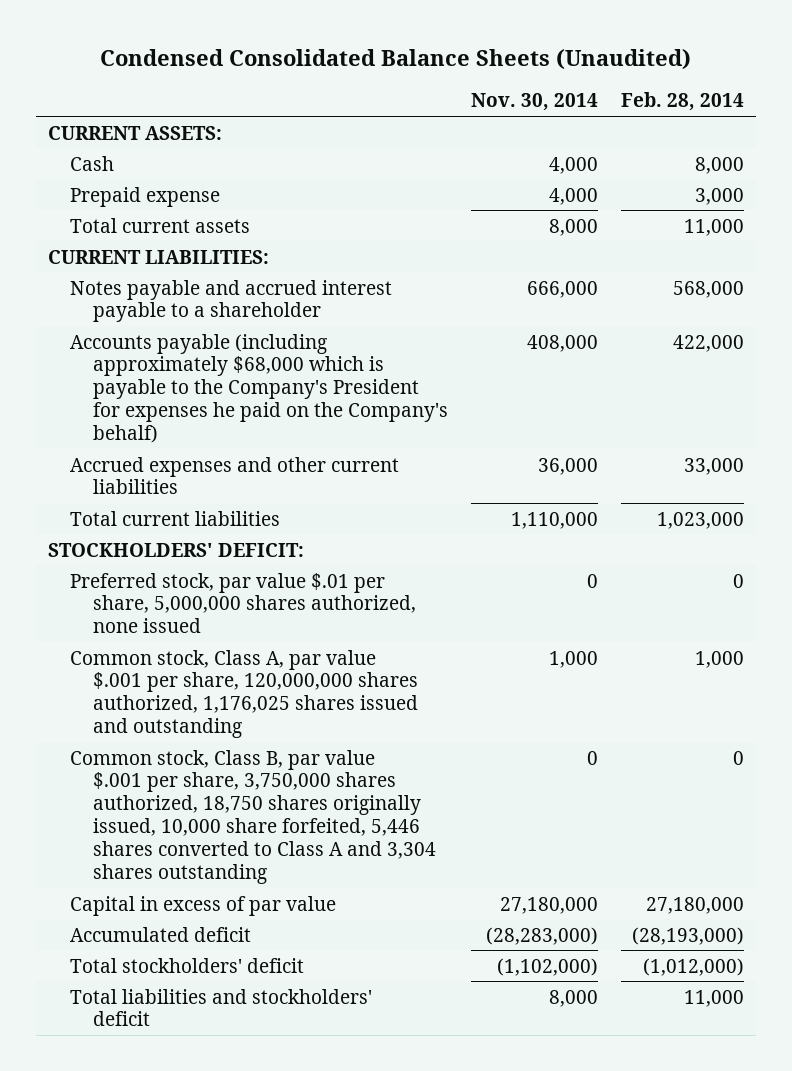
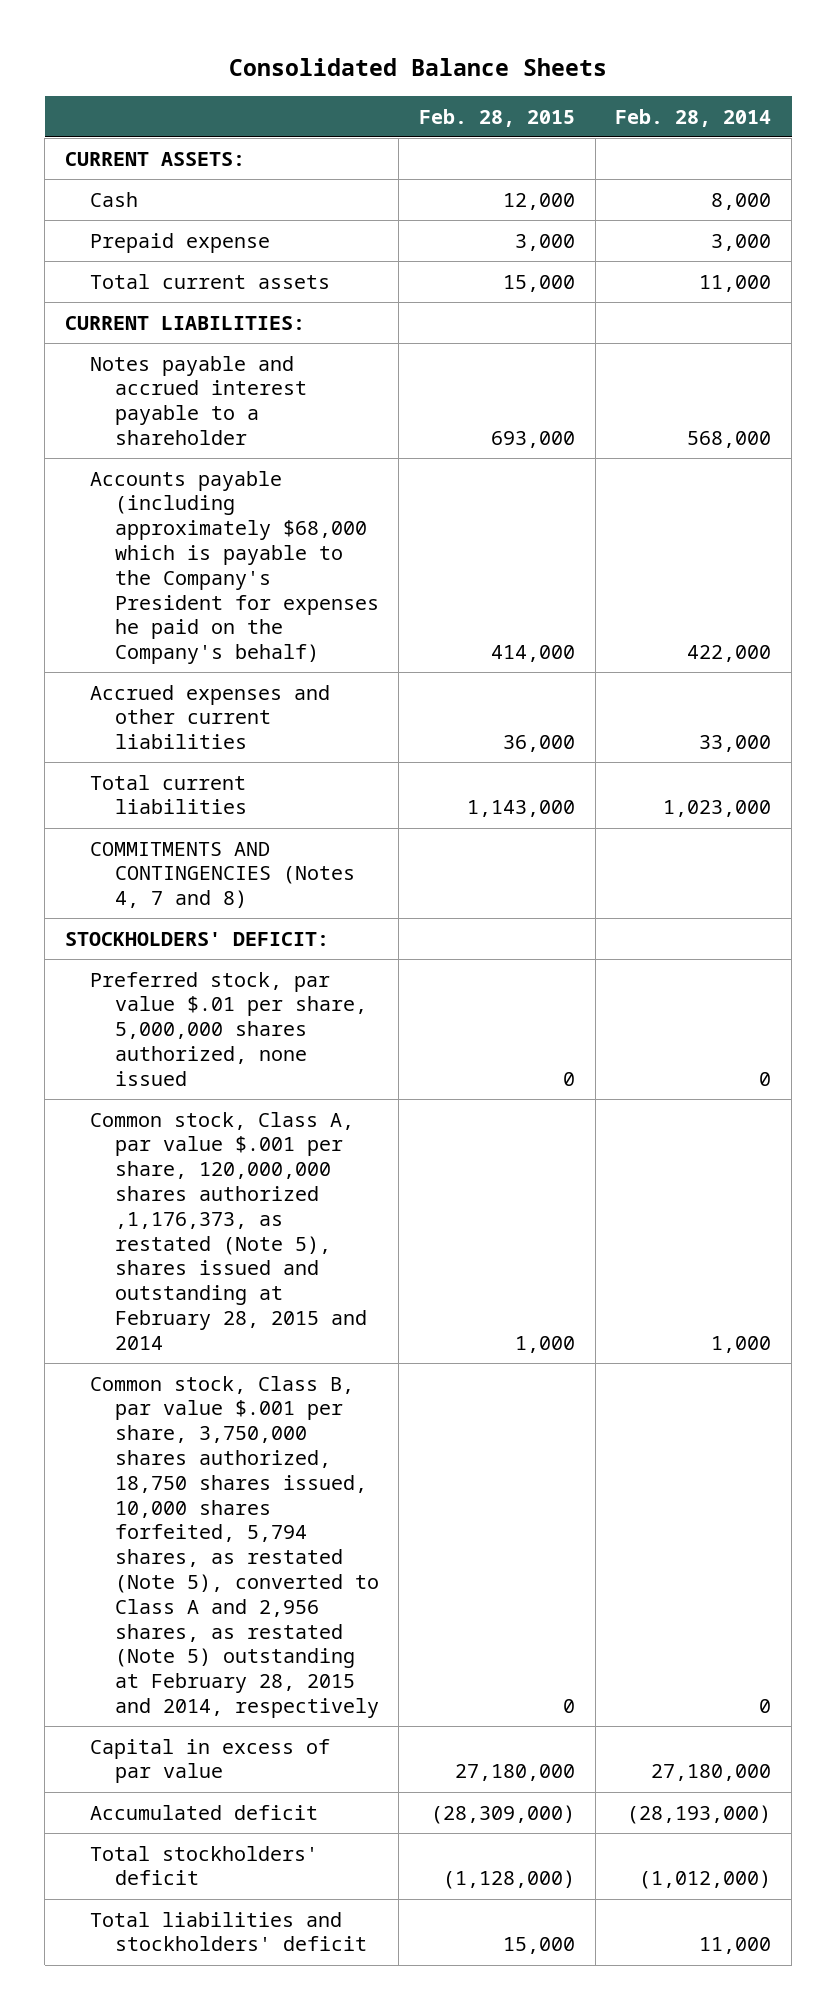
- Condensed Consolidated Balance Sheets (Unaudited)
+ Consolidated Balance Sheets
- | Nov. 30, 2014 | Feb. 28, 2014
+ | Feb. 28, 2015 | Feb. 28, 2014
+ COMMITMENTS AND CONTINGENCIES (Notes 4, 7 and 8)
- Common stock, Class A, par value $.001 per share, 120,000,000 shares authorized, 1,176,025 shares issued and outstanding | 1,000 | 1,000
- Common stock, Class B, par value $.001 per share, 3,750,000 shares authorized, 18,750 shares originally issued, 10,000 share forfeited, 5,446 shares converted to Class A and 3,304 shares outstanding | 0 | 0
+ Common stock, Class A, par value $.001 per share, 120,000,000 shares authorized ,1,176,373, as restated (Note 5), shares issued and outstanding at February 28, 2015 and 2014 | 1,000 | 1,000
+ Common stock, Class B, par value $.001 per share, 3,750,000 shares authorized, 18,750 shares issued, 10,000 shares forfeited, 5,794 shares, as restated (Note 5), converted to Class A and 2,956 shares, as restated (Note 5) outstanding at February 28, 2015 and 2014, respectively | 0 | 0

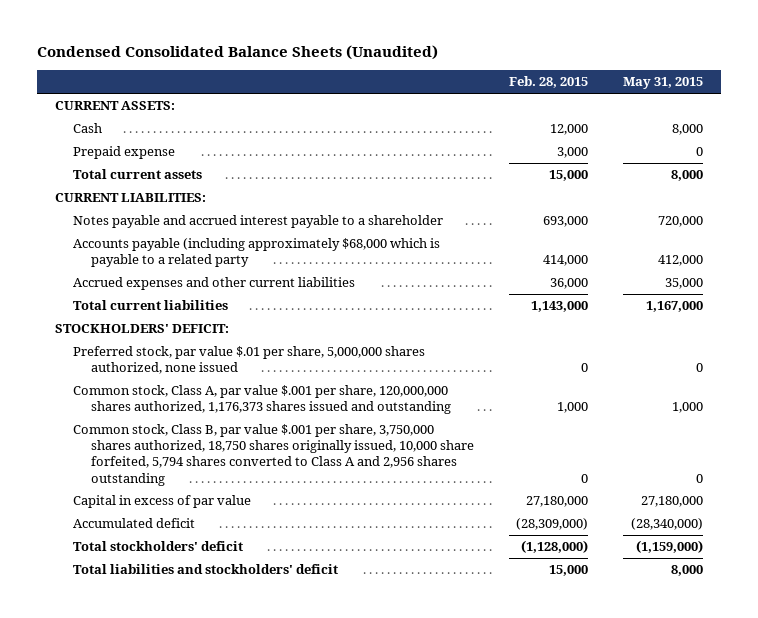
- Consolidated Balance Sheets
+ Condensed Consolidated Balance Sheets (Unaudited)
- | Feb. 28, 2015 | Feb. 28, 2014
+ | Feb. 28, 2015 | May 31, 2015
- Accounts payable (including approximately $68,000 which is payable to the Company's President for expenses he paid on the Company's behalf) | 414,000 | 422,000
+ Accounts payable (including approximately $68,000 which is payable to a related party | 414,000 | 412,000
- COMMITMENTS AND CONTINGENCIES (Notes 4, 7 and 8)
- Common stock, Class A, par value $.001 per share, 120,000,000 shares authorized ,1,176,373, as restated (Note 5), shares issued and outstanding at February 28, 2015 and 2014 | 1,000 | 1,000
- Common stock, Class B, par value $.001 per share, 3,750,000 shares authorized, 18,750 shares issued, 10,000 shares forfeited, 5,794 shares, as restated (Note 5), converted to Class A and 2,956 shares, as restated (Note 5) outstanding at February 28, 2015 and 2014, respectively | 0 | 0
+ Common stock, Class A, par value $.001 per share, 120,000,000 shares authorized, 1,176,373 shares issued and outstanding | 1,000 | 1,000
+ Common stock, Class B, par value $.001 per share, 3,750,000 shares authorized, 18,750 shares originally issued, 10,000 share forfeited, 5,794 shares converted to Class A and 2,956 shares outstanding | 0 | 0

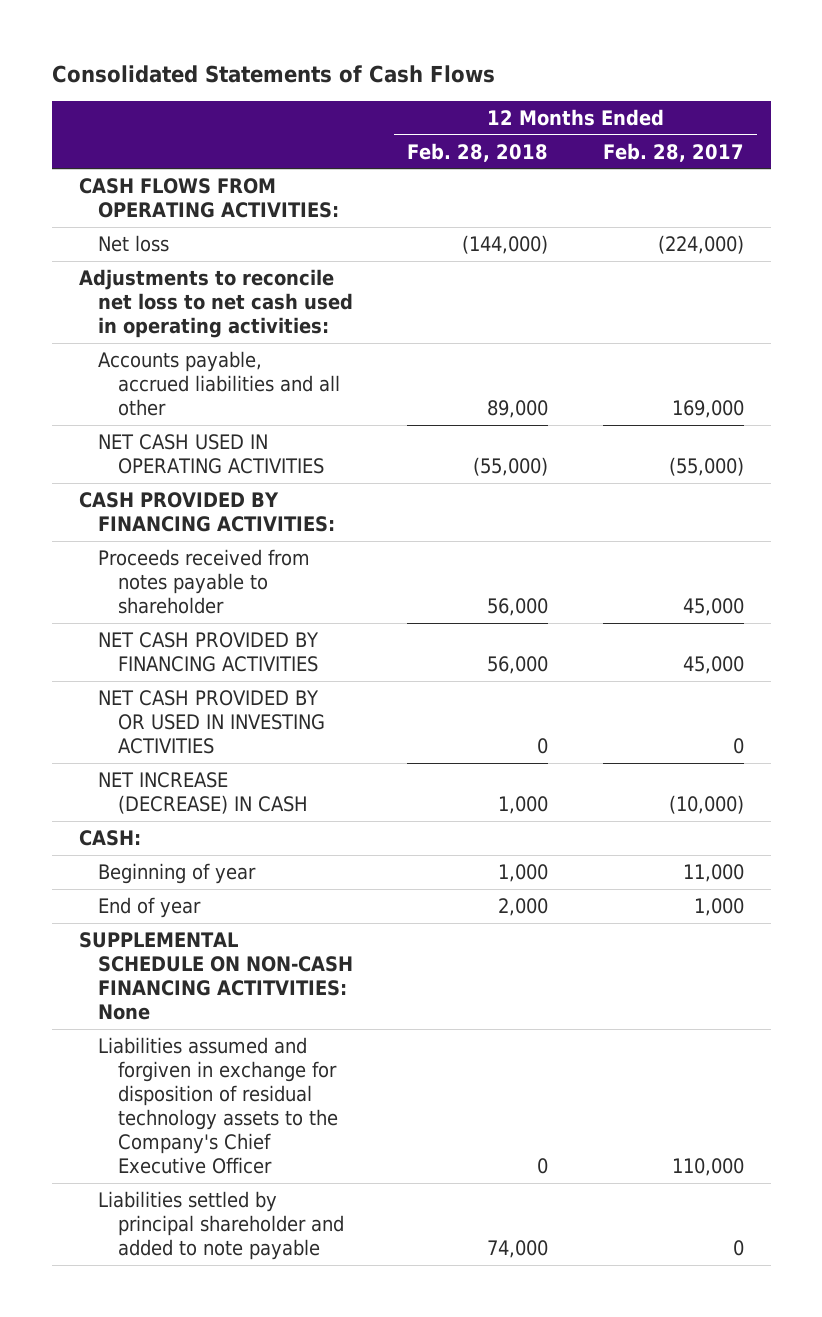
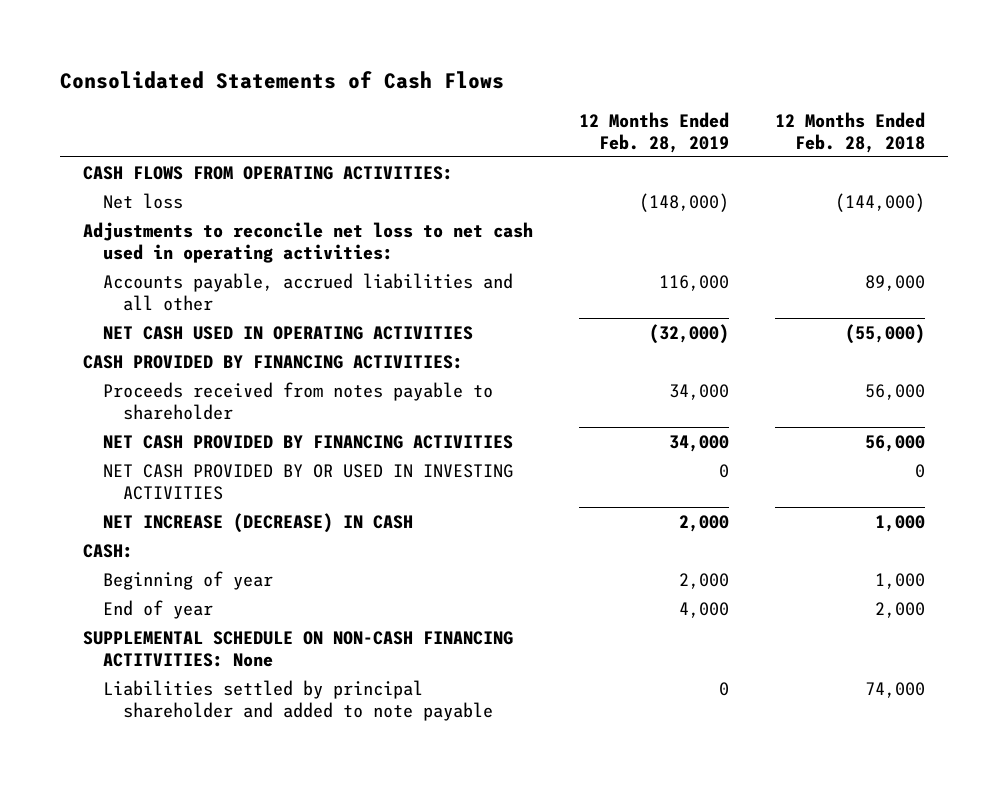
- | 12 Months Ended Feb. 28, 2018 | 12 Months Ended Feb. 28, 2017
+ | 12 Months Ended Feb. 28, 2019 | 12 Months Ended Feb. 28, 2018
- Liabilities assumed and forgiven in exchange for disposition of residual technology assets to the Company's Chief Executive Officer | 0 | 110,000

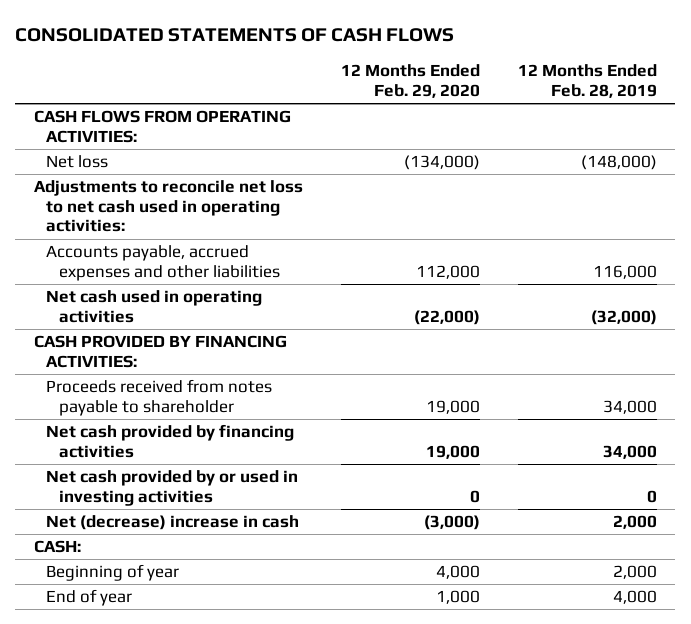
- Consolidated Statements of Cash Flows
+ CONSOLIDATED STATEMENTS OF CASH FLOWS
- | 12 Months Ended Feb. 28, 2019 | 12 Months Ended Feb. 28, 2018
+ | 12 Months Ended Feb. 29, 2020 | 12 Months Ended Feb. 28, 2019
- Accounts payable, accrued liabilities and all other | 116,000 | 89,000
- NET CASH USED IN OPERATING ACTIVITIES | (32,000) | (55,000)
+ Accounts payable, accrued expenses and other liabilities | 112,000 | 116,000
+ Net cash used in operating activities | (22,000) | (32,000)
- NET CASH PROVIDED BY FINANCING ACTIVITIES | 34,000 | 56,000
- NET CASH PROVIDED BY OR USED IN INVESTING ACTIVITIES | 0 | 0
- NET INCREASE (DECREASE) IN CASH | 2,000 | 1,000
+ Net cash provided by financing activities | 19,000 | 34,000
+ Net cash provided by or used in investing activities | 0 | 0
+ Net (decrease) increase in cash | (3,000) | 2,000
- SUPPLEMENTAL SCHEDULE ON NON-CASH FINANCING ACTITVITIES: None
- Liabilities settled by principal shareholder and added to note payable | 0 | 74,000

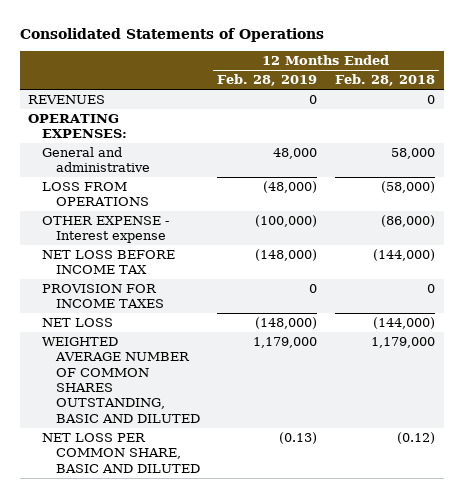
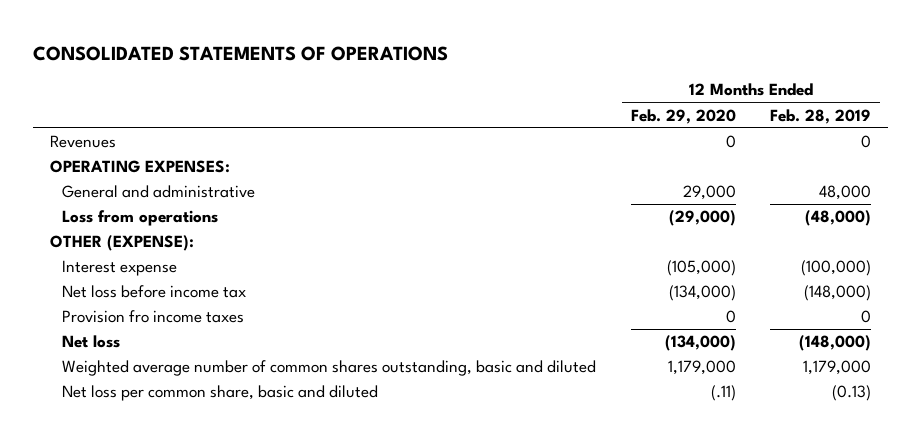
- Consolidated Statements of Operations
+ CONSOLIDATED STATEMENTS OF OPERATIONS
- | 12 Months Ended Feb. 28, 2019 | 12 Months Ended Feb. 28, 2018
+ | 12 Months Ended Feb. 29, 2020 | 12 Months Ended Feb. 28, 2019
- REVENUES | 0 | 0
+ Revenues | 0 | 0
- LOSS FROM OPERATIONS | (48,000) | (58,000)
- OTHER EXPENSE - Interest expense | (100,000) | (86,000)
- NET LOSS BEFORE INCOME TAX | (148,000) | (144,000)
- PROVISION FOR INCOME TAXES | 0 | 0
- NET LOSS | (148,000) | (144,000)
- WEIGHTED AVERAGE NUMBER OF COMMON SHARES OUTSTANDING, BASIC AND DILUTED | 1,179,000 | 1,179,000
- NET LOSS PER COMMON SHARE, BASIC AND DILUTED | (0.13) | (0.12)
+ Loss from operations | (29,000) | (48,000)
+ OTHER (EXPENSE):
+ Interest expense | (105,000) | (100,000)
+ Net loss before income tax | (134,000) | (148,000)
+ Provision fro income taxes | 0 | 0
+ Net loss | (134,000) | (148,000)
+ Weighted average number of common shares outstanding, basic and diluted | 1,179,000 | 1,179,000
+ Net loss per common share, basic and diluted | (.11) | (0.13)

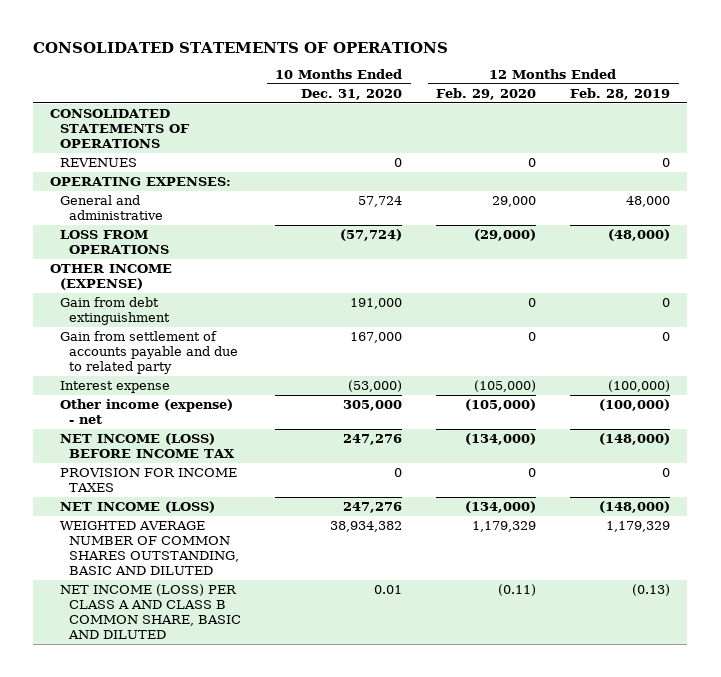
- | 12 Months Ended Feb. 29, 2020 | 12 Months Ended Feb. 28, 2019
+ | 10 Months Ended Dec. 31, 2020 | 12 Months Ended Feb. 29, 2020 | 12 Months Ended Feb. 28, 2019
- Revenues | 0 | 0
+ CONSOLIDATED STATEMENTS OF OPERATIONS
+ REVENUES | 0 | 0 | 0
- Loss from operations | (29,000) | (48,000)
- OTHER (EXPENSE):
+ LOSS FROM OPERATIONS | (57,724) | (29,000) | (48,000)
+ OTHER INCOME (EXPENSE)
+ Gain from debt extinguishment | 191,000 | 0 | 0
+ Gain from settlement of accounts payable and due to related party | 167,000 | 0 | 0
- Net loss before income tax | (134,000) | (148,000)
- Provision fro income taxes | 0 | 0
- Net loss | (134,000) | (148,000)
- Weighted average number of common shares outstanding, basic and diluted | 1,179,000 | 1,179,000
- Net loss per common share, basic and diluted | (.11) | (0.13)
+ Other income (expense) - net | 305,000 | (105,000) | (100,000)
+ NET INCOME (LOSS) BEFORE INCOME TAX | 247,276 | (134,000) | (148,000)
+ PROVISION FOR INCOME TAXES | 0 | 0 | 0
+ NET INCOME (LOSS) | 247,276 | (134,000) | (148,000)
+ WEIGHTED AVERAGE NUMBER OF COMMON SHARES OUTSTANDING, BASIC AND DILUTED | 38,934,382 | 1,179,329 | 1,179,329
+ NET INCOME (LOSS) PER CLASS A AND CLASS B COMMON SHARE, BASIC AND DILUTED | 0.01 | (0.11) | (0.13)

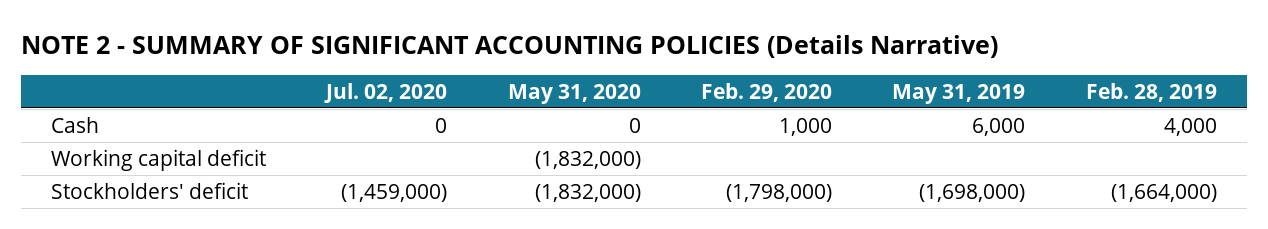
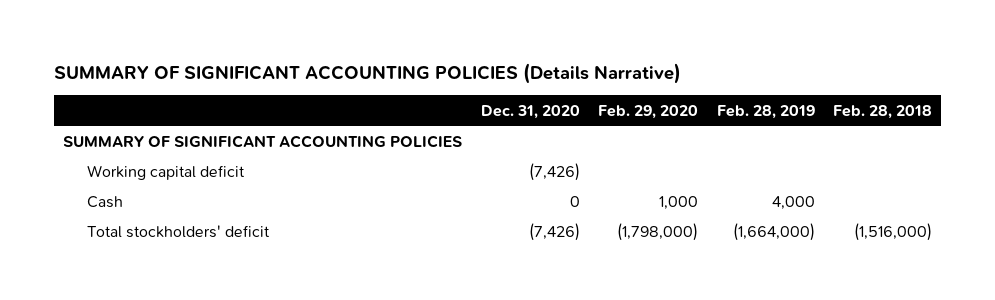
- NOTE 2 - SUMMARY OF SIGNIFICANT ACCOUNTING POLICIES (Details Narrative)
+ SUMMARY OF SIGNIFICANT ACCOUNTING POLICIES (Details Narrative)
- | Jul. 02, 2020 | May 31, 2020 | Feb. 29, 2020 | May 31, 2019 | Feb. 28, 2019
+ | Dec. 31, 2020 | Feb. 29, 2020 | Feb. 28, 2019 | Feb. 28, 2018
+ SUMMARY OF SIGNIFICANT ACCOUNTING POLICIES
- Stockholders' deficit | (1,459,000) | (1,832,000) | (1,798,000) | (1,698,000) | (1,664,000)
moved down: Cash | 0 | 1,000 | 4,000 |
+ Total stockholders' deficit | (7,426) | (1,798,000) | (1,664,000) | (1,516,000)

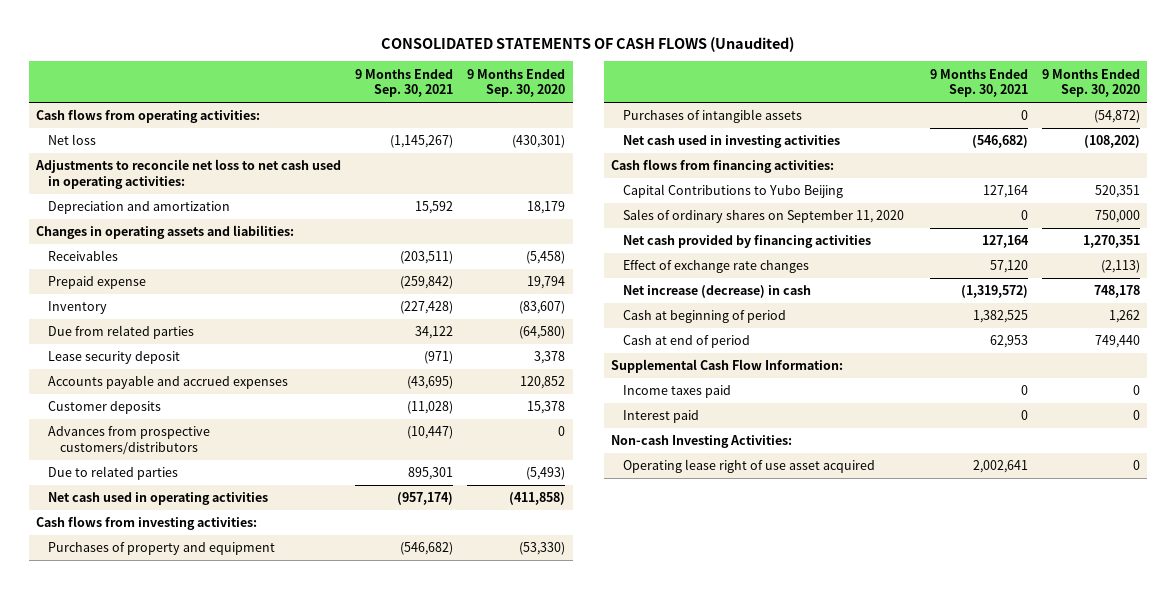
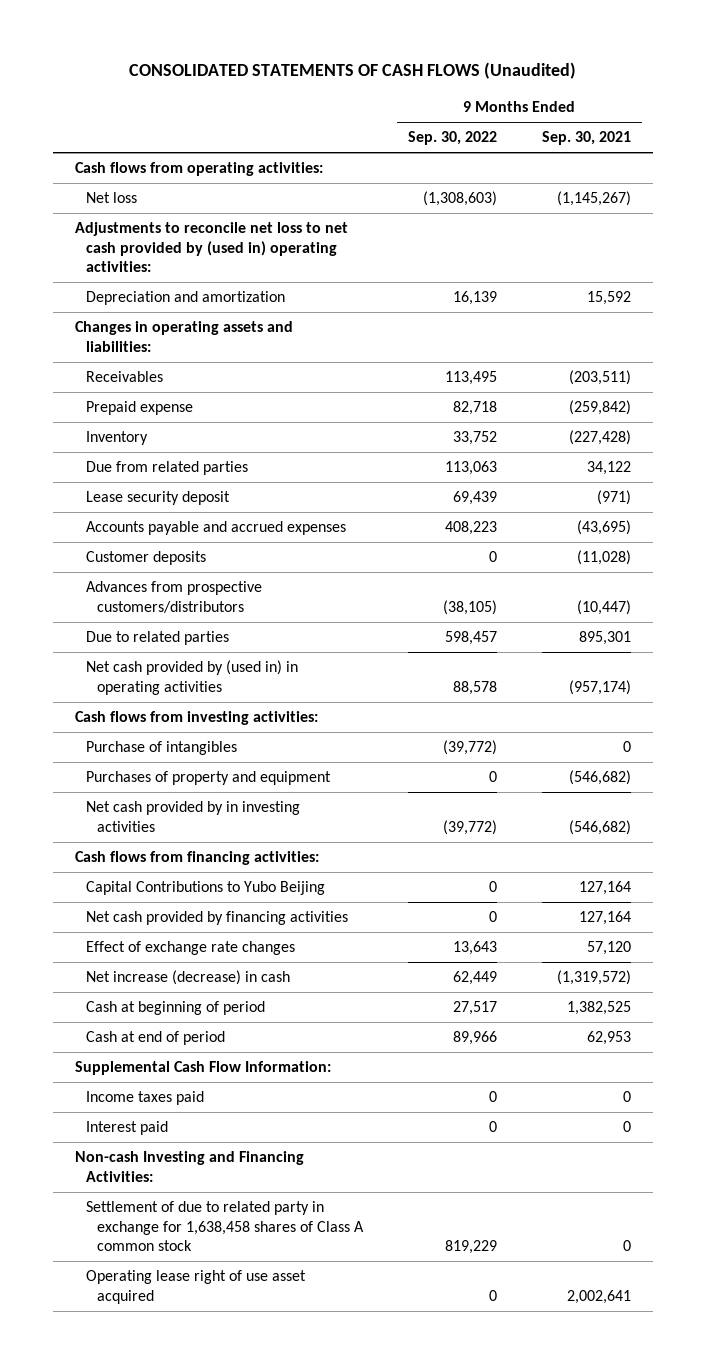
- | 9 Months Ended Sep. 30, 2021 | 9 Months Ended Sep. 30, 2020
+ | 9 Months Ended Sep. 30, 2022 | 9 Months Ended Sep. 30, 2021
- Adjustments to reconcile net loss to net cash used in operating activities:
+ Adjustments to reconcile net loss to net cash provided by (used in) operating activities:
- Net cash used in operating activities | (957,174) | (411,858)
+ Net cash provided by (used in) in operating activities | 88,578 | (957,174)
+ Purchase of intangibles | (39,772) | 0
- Purchases of intangible assets | 0 | (54,872)
- Net cash used in investing activities | (546,682) | (108,202)
+ Net cash provided by in investing activities | (39,772) | (546,682)
- Sales of ordinary shares on September 11, 2020 | 0 | 750,000
- Non-cash Investing Activities:
+ Non-cash Investing and Financing Activities:
+ Settlement of due to related party in exchange for 1,638,458 shares of Class A common stock | 819,229 | 0

